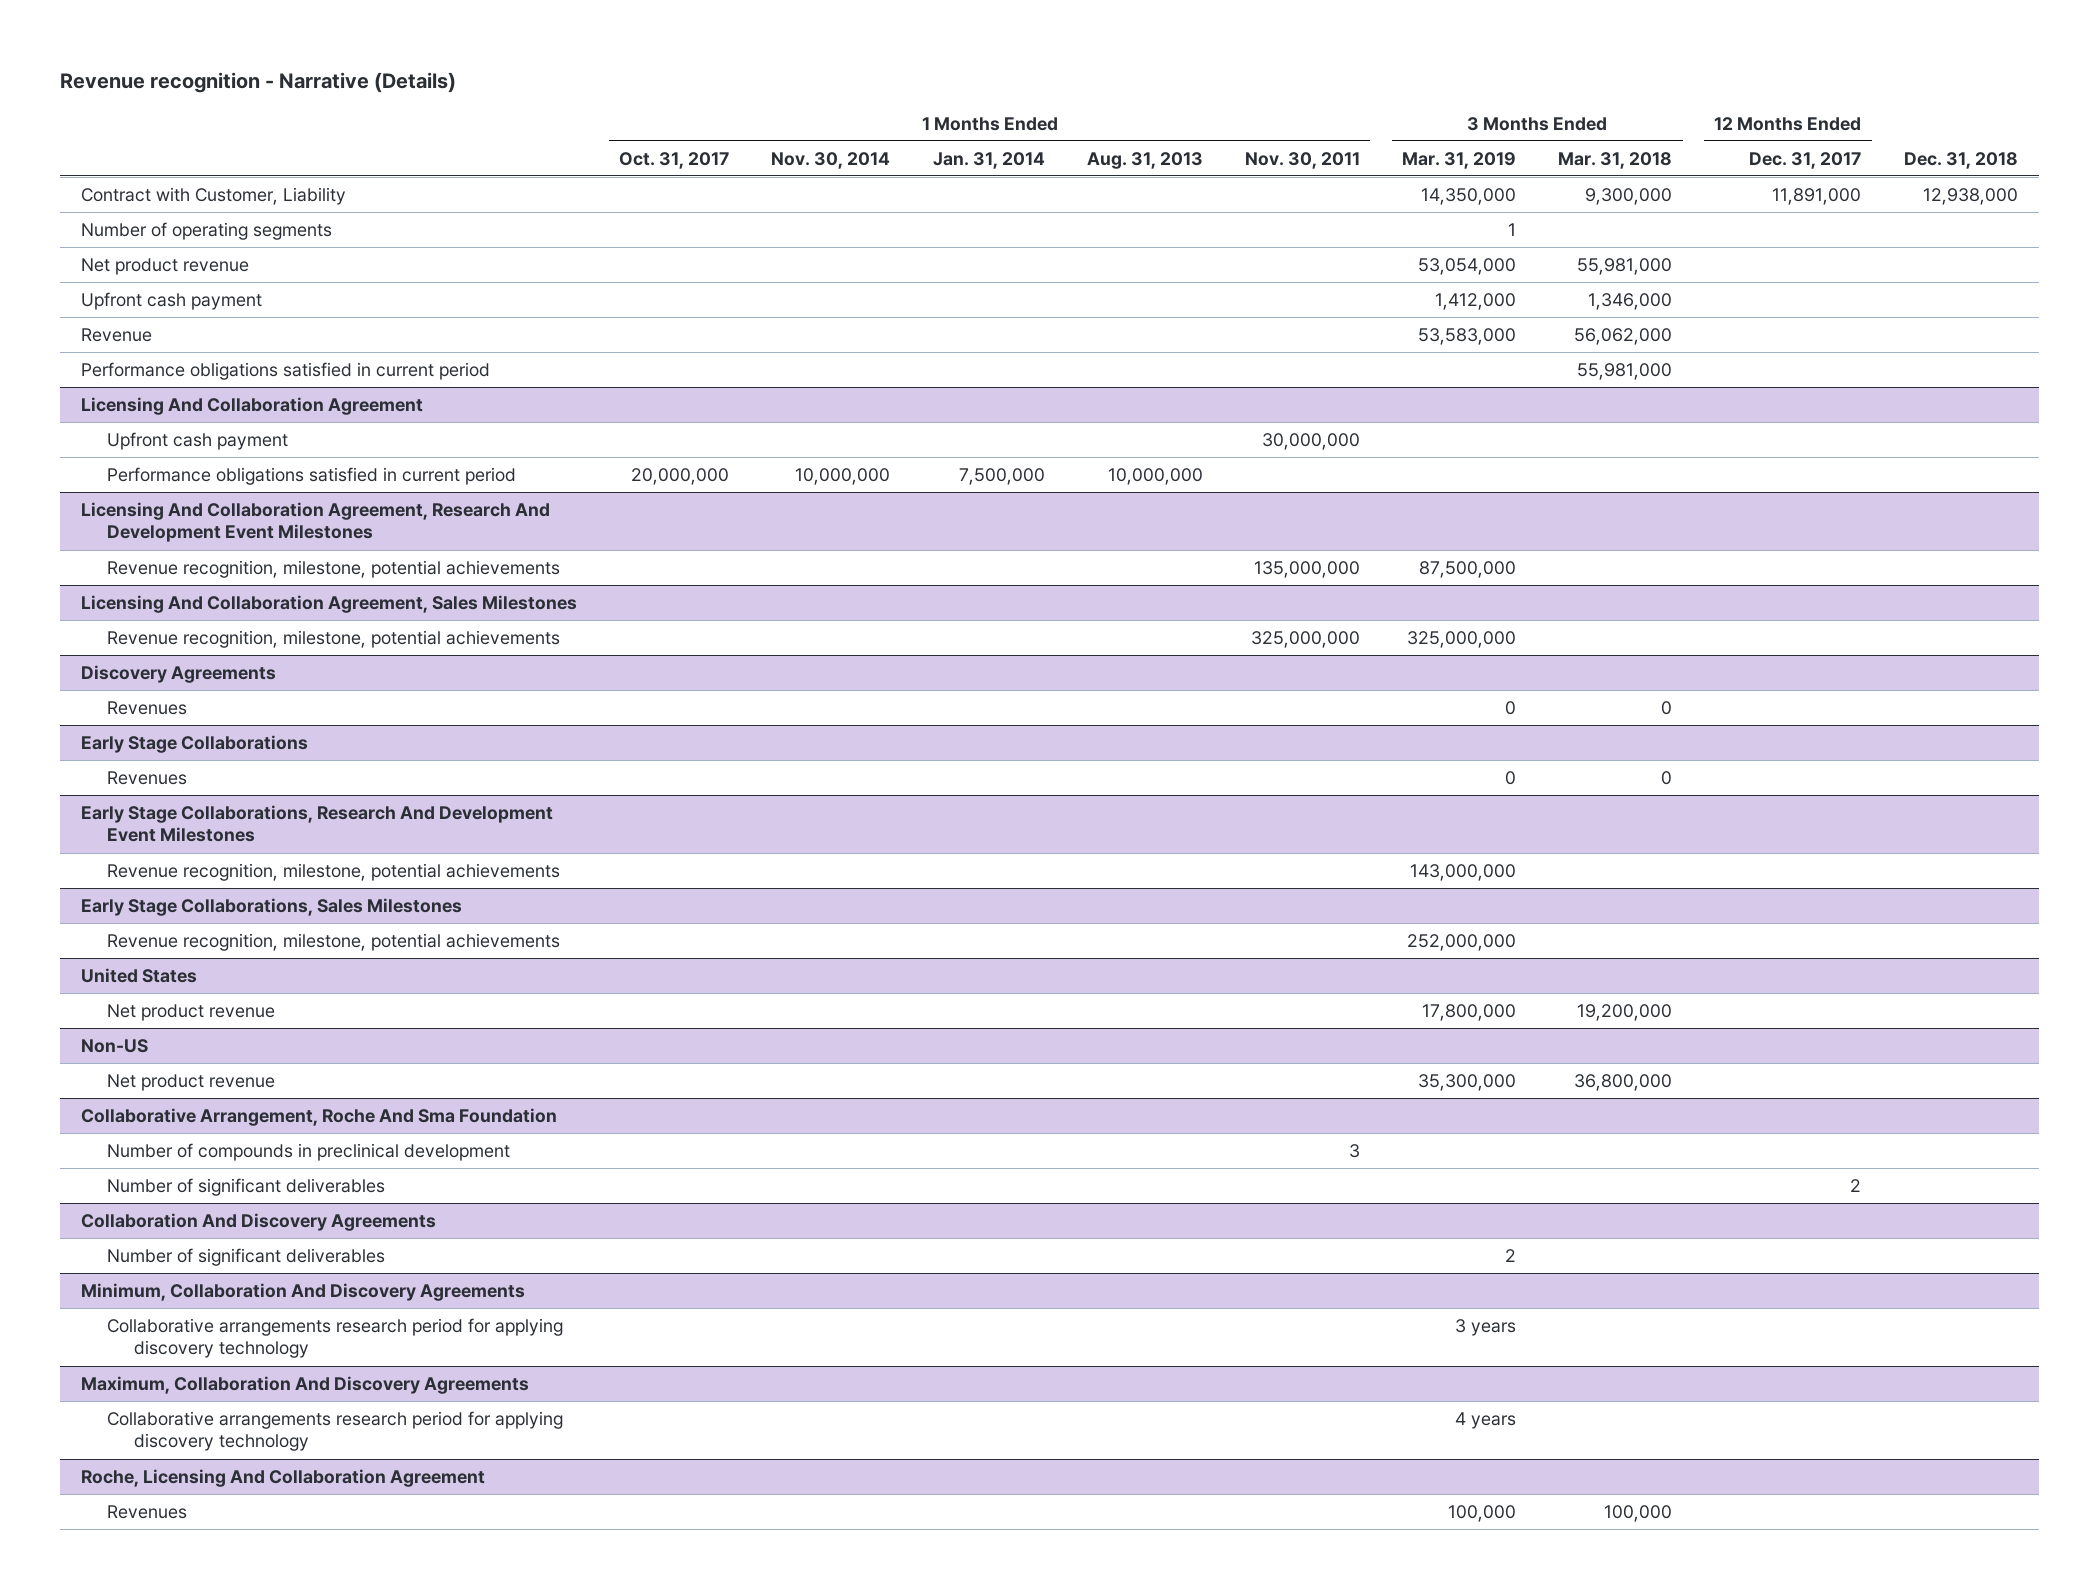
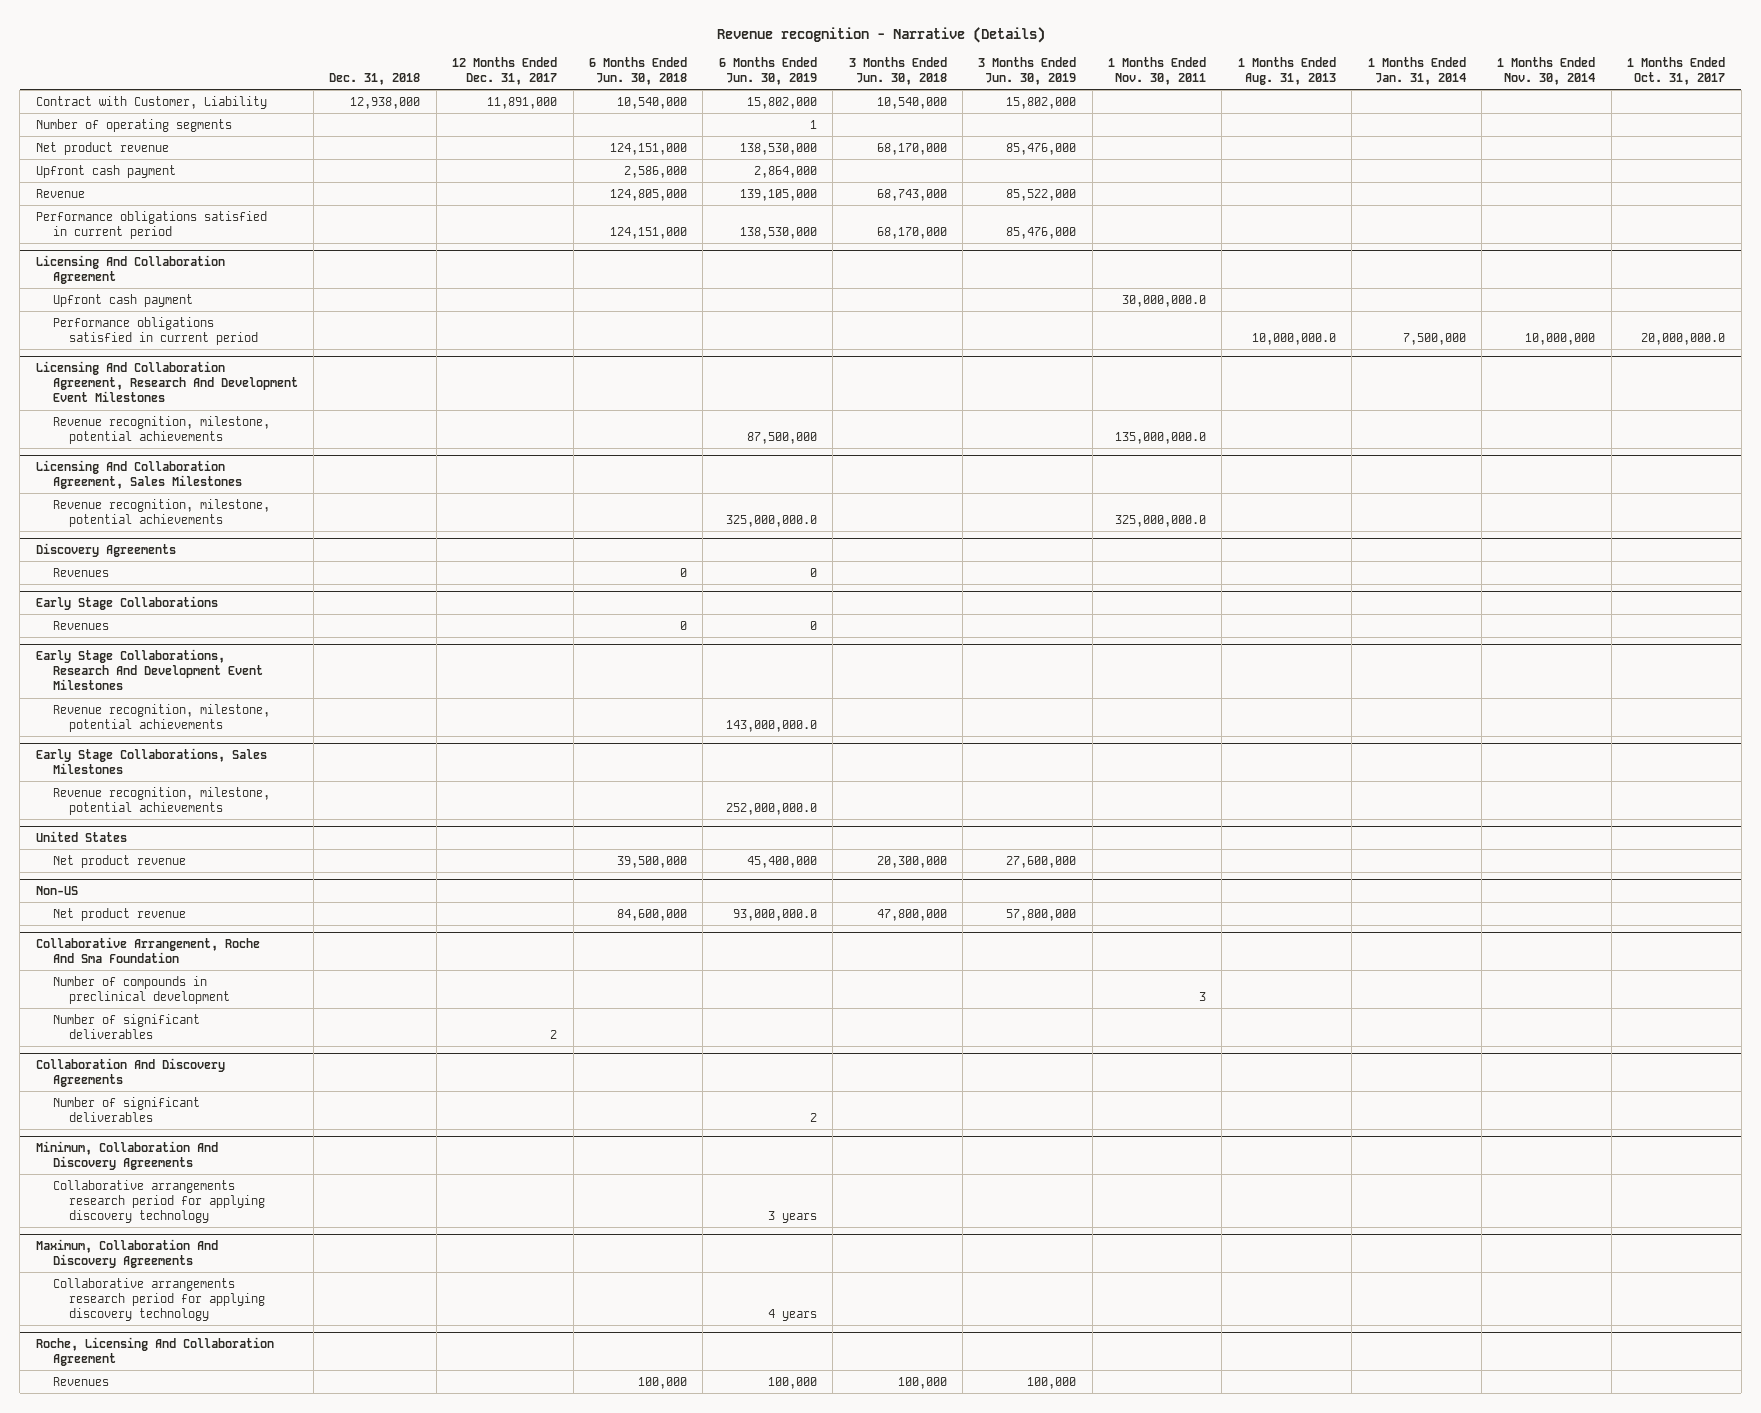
- | 1 Months Ended Oct. 31, 2017 | 1 Months Ended Nov. 30, 2014 | 1 Months Ended Jan. 31, 2014 | 1 Months Ended Aug. 31, 2013 | 1 Months Ended Nov. 30, 2011 | 3 Months Ended Mar. 31, 2019 | 3 Months Ended Mar. 31, 2018 | 12 Months Ended Dec. 31, 2017 | Dec. 31, 2018
+ | Dec. 31, 2018 | 12 Months Ended Dec. 31, 2017 | 6 Months Ended Jun. 30, 2018 | 6 Months Ended Jun. 30, 2019 | 3 Months Ended Jun. 30, 2018 | 3 Months Ended Jun. 30, 2019 | 1 Months Ended Nov. 30, 2011 | 1 Months Ended Aug. 31, 2013 | 1 Months Ended Jan. 31, 2014 | 1 Months Ended Nov. 30, 2014 | 1 Months Ended Oct. 31, 2017
@ Licensing And Collaboration Agreement
- Upfront cash payment | | | | | 30,000,000 | | | |
- Performance obligations satisfied in current period | 20,000,000 | 10,000,000 | 7,500,000 | 10,000,000 | | | | |
+ Upfront cash payment | | | | | | | 30,000,000.0 | | | |
+ Performance obligations satisfied in current period | | | | | | | | 10,000,000.0 | 7,500,000 | 10,000,000 | 20,000,000.0
@ Licensing And Collaboration Agreement, Research And Development Event Milestones
- Revenue recognition, milestone, potential achievements | | | | | 135,000,000 | 87,500,000 | | |
+ Revenue recognition, milestone, potential achievements | | | | 87,500,000 | | | 135,000,000.0 | | | |
@ Licensing And Collaboration Agreement, Sales Milestones
- Revenue recognition, milestone, potential achievements | | | | | 325,000,000 | 325,000,000 | | |
+ Revenue recognition, milestone, potential achievements | | | | 325,000,000.0 | | | 325,000,000.0 | | | |

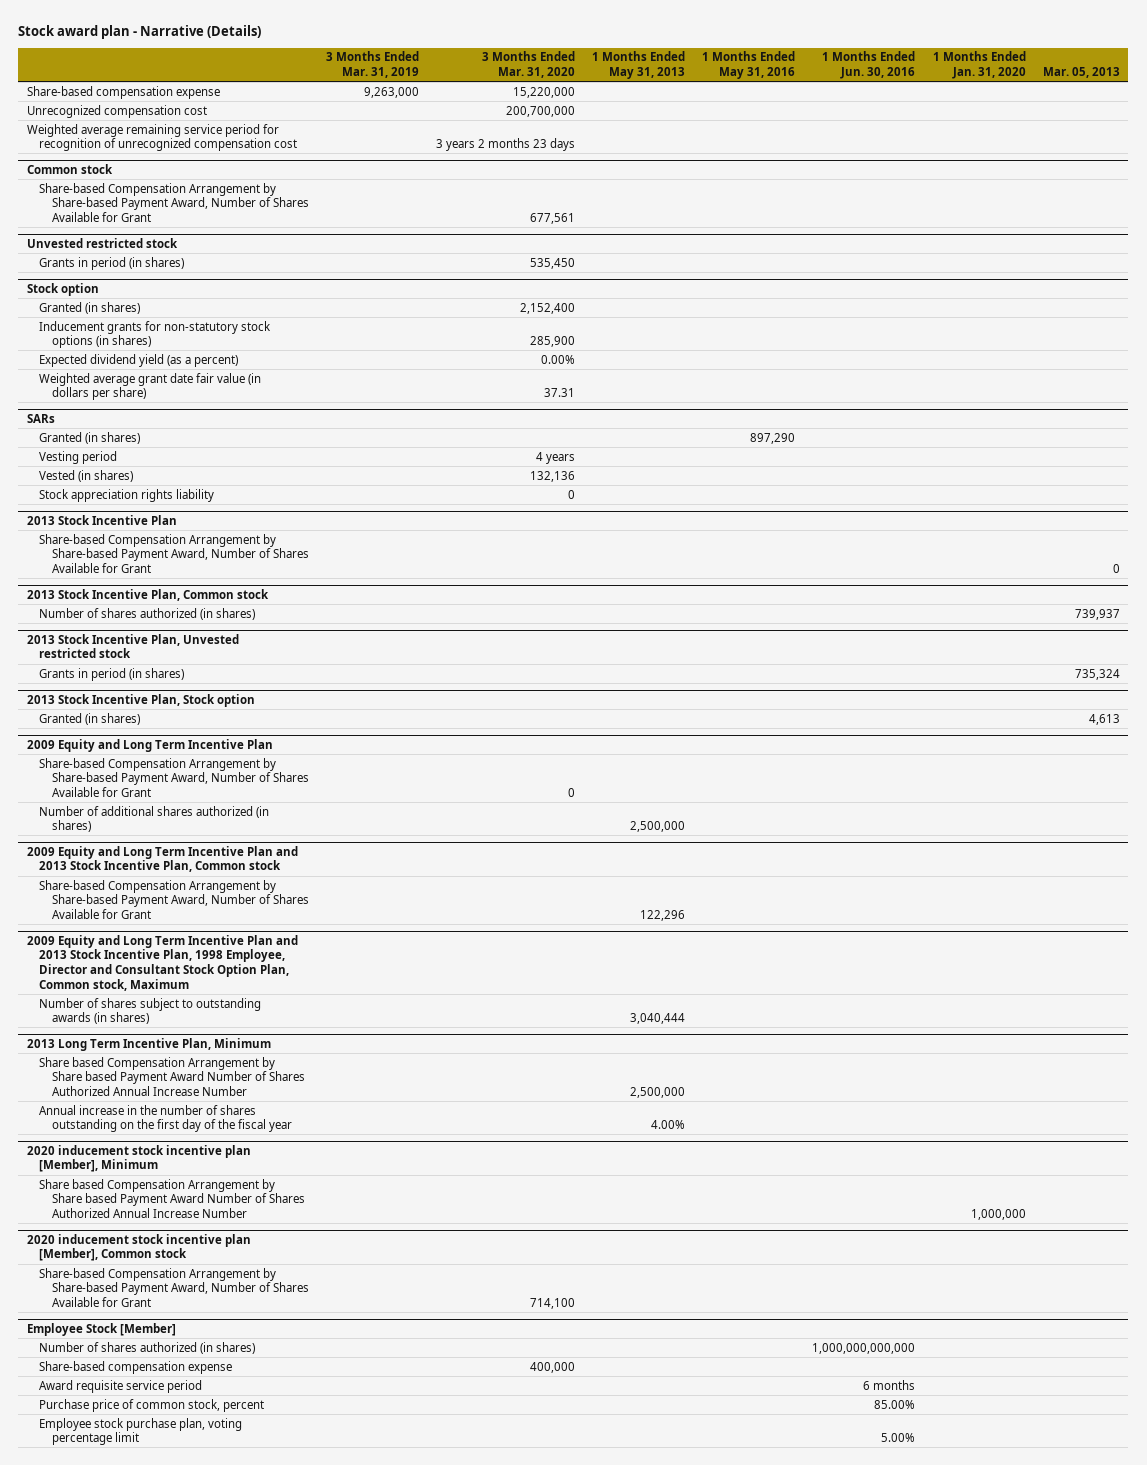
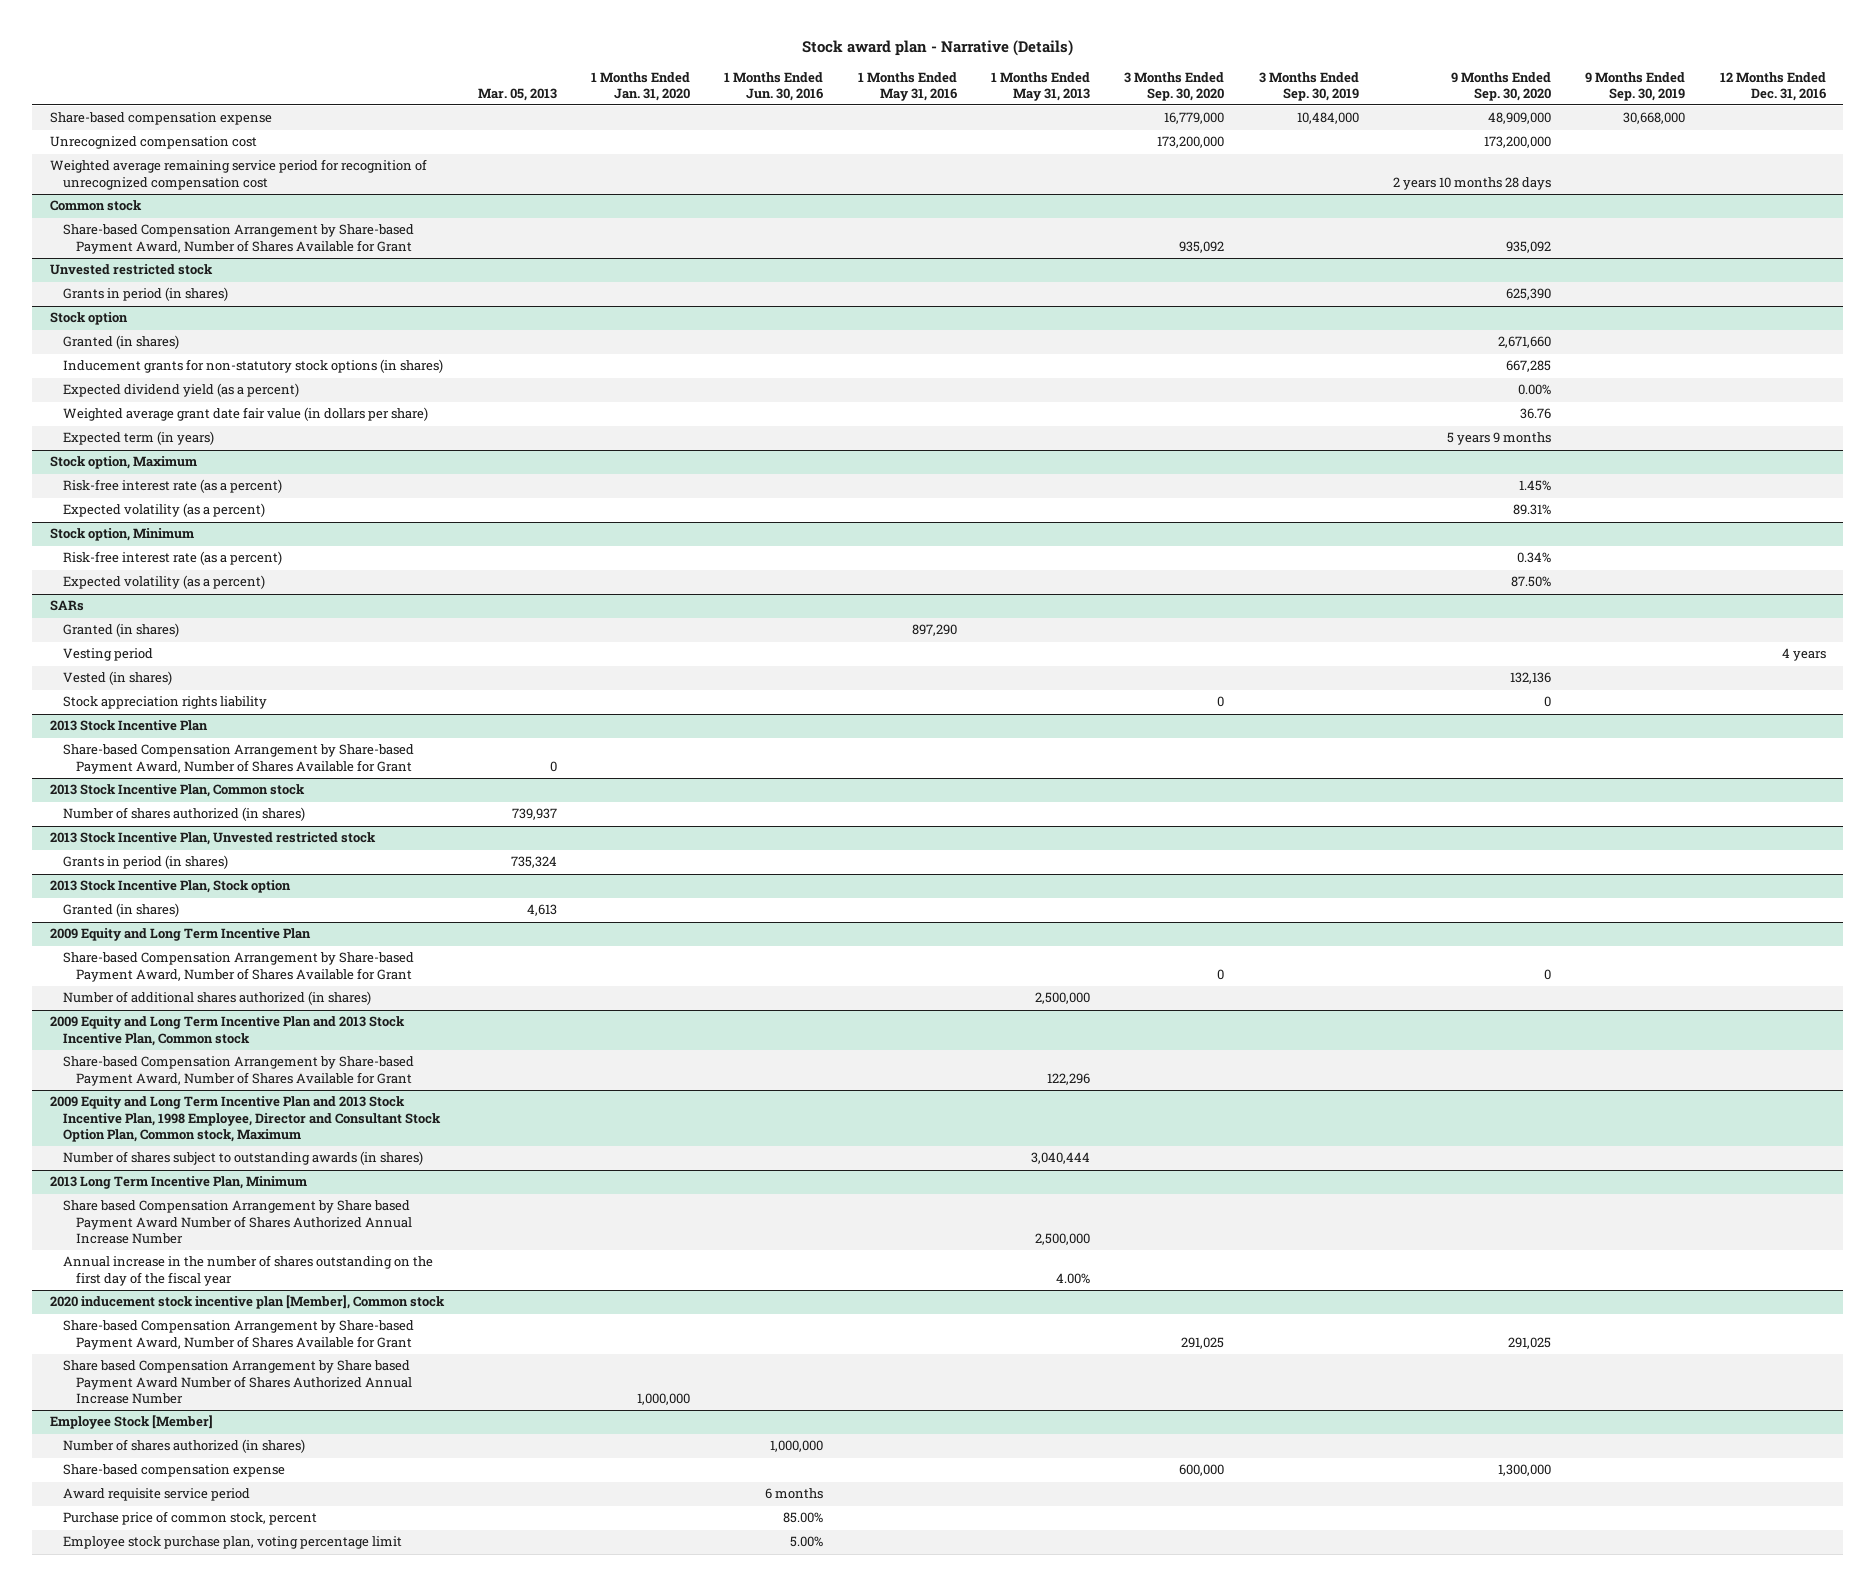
- | 3 Months Ended Mar. 31, 2019 | 3 Months Ended Mar. 31, 2020 | 1 Months Ended May 31, 2013 | 1 Months Ended May 31, 2016 | 1 Months Ended Jun. 30, 2016 | 1 Months Ended Jan. 31, 2020 | Mar. 05, 2013
+ | Mar. 05, 2013 | 1 Months Ended Jan. 31, 2020 | 1 Months Ended Jun. 30, 2016 | 1 Months Ended May 31, 2016 | 1 Months Ended May 31, 2013 | 3 Months Ended Sep. 30, 2020 | 3 Months Ended Sep. 30, 2019 | 9 Months Ended Sep. 30, 2020 | 9 Months Ended Sep. 30, 2019 | 12 Months Ended Dec. 31, 2016
@ Stock option
+ Expected term (in years) | | | | | | | | 5 years 9 months | |
+ Stock option, Maximum
+ Risk-free interest rate (as a percent) | | | | | | | | 1.45% | |
+ Expected volatility (as a percent) | | | | | | | | 89.31% | |
+ Stock option, Minimum
+ Risk-free interest rate (as a percent) | | | | | | | | 0.34% | |
+ Expected volatility (as a percent) | | | | | | | | 87.50% | |
- 2020 inducement stock incentive plan [Member], Minimum
- Share based Compensation Arrangement by Share based Payment Award Number of Shares Authorized Annual Increase Number | | | | | | 1,000,000 |
@ 2020 inducement stock incentive plan [Member], Common stock
+ Share based Compensation Arrangement by Share based Payment Award Number of Shares Authorized Annual Increase Number | | 1,000,000 | | | | | | | |
@ Employee Stock [Member]
- Number of shares authorized (in shares) | | | | | 1,000,000,000,000 | |
+ Number of shares authorized (in shares) | | | 1,000,000 | | | | | | |

